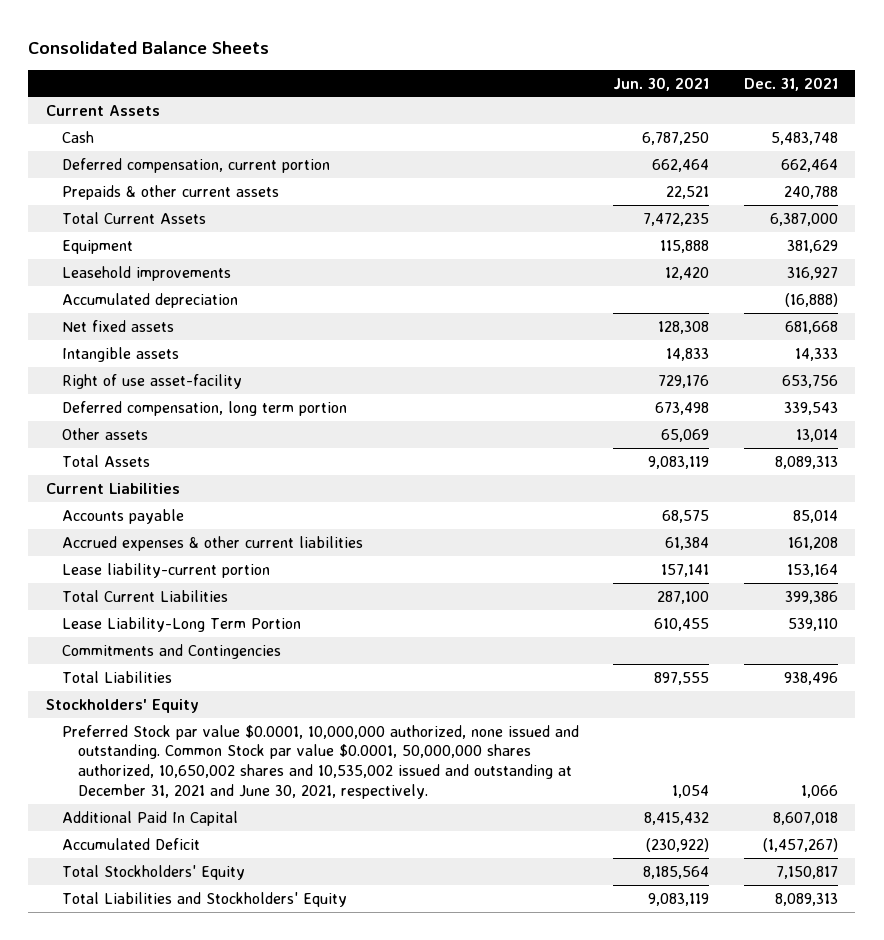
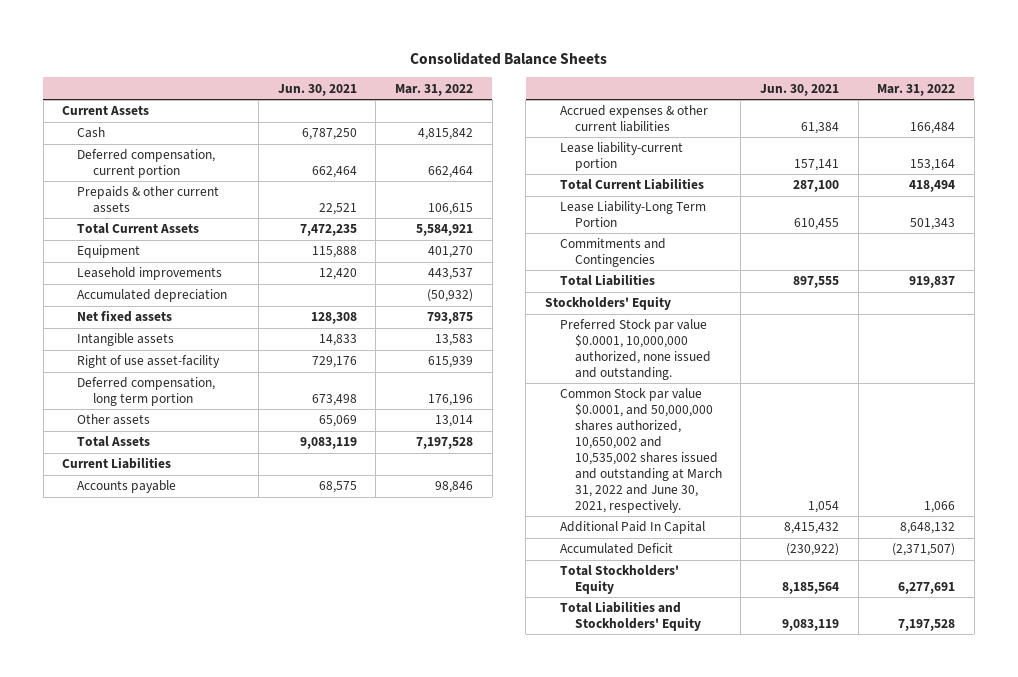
- | Jun. 30, 2021 | Dec. 31, 2021
+ | Jun. 30, 2021 | Mar. 31, 2022
- Preferred Stock par value $0.0001, 10,000,000 authorized, none issued and outstanding. Common Stock par value $0.0001, 50,000,000 shares authorized, 10,650,002 shares and 10,535,002 issued and outstanding at December 31, 2021 and June 30, 2021, respectively. | 1,054 | 1,066
+ Preferred Stock par value $0.0001, 10,000,000 authorized, none issued and outstanding.
+ Common Stock par value $0.0001, and 50,000,000 shares authorized, 10,650,002 and 10,535,002 shares issued and outstanding at March 31, 2022 and June 30, 2021, respectively. | 1,054 | 1,066

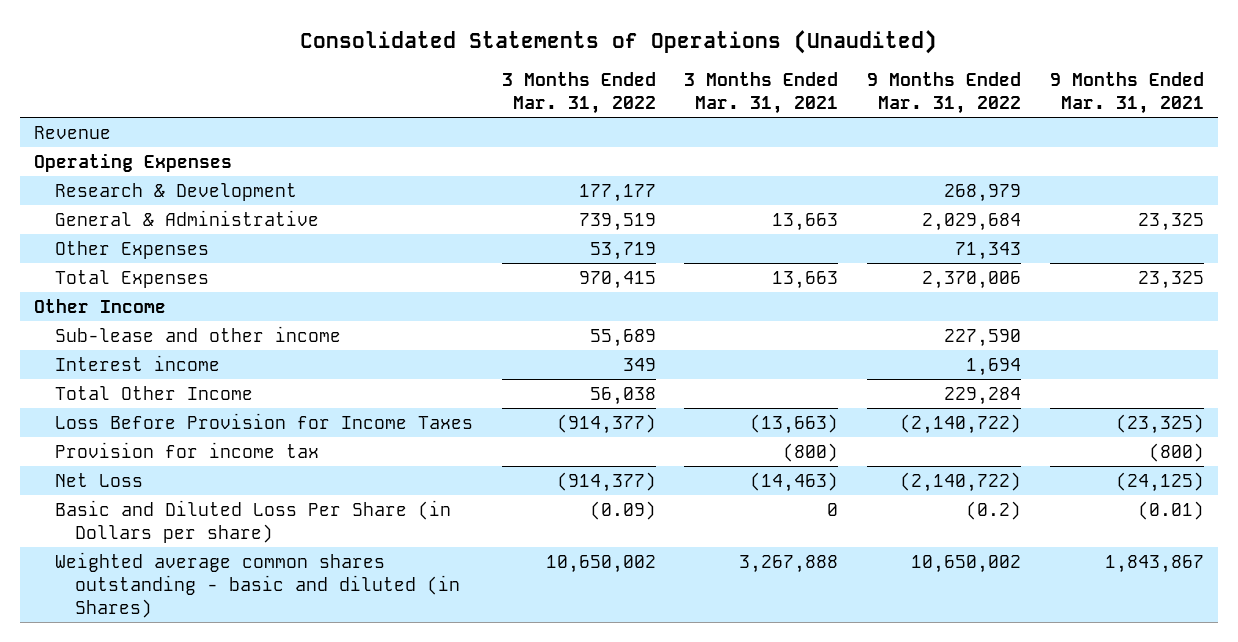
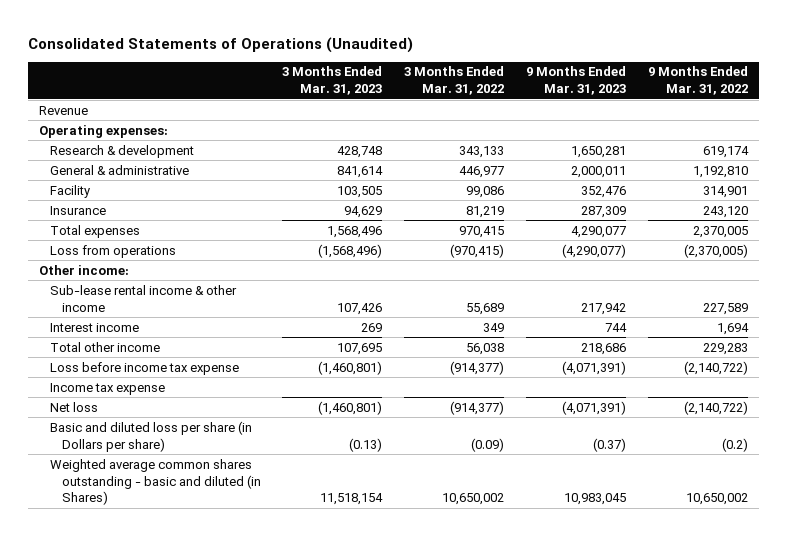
- | 3 Months Ended Mar. 31, 2022 | 3 Months Ended Mar. 31, 2021 | 9 Months Ended Mar. 31, 2022 | 9 Months Ended Mar. 31, 2021
+ | 3 Months Ended Mar. 31, 2023 | 3 Months Ended Mar. 31, 2022 | 9 Months Ended Mar. 31, 2023 | 9 Months Ended Mar. 31, 2022
- Operating Expenses
- Research & Development | 177,177 | | 268,979 |
- General & Administrative | 739,519 | 13,663 | 2,029,684 | 23,325
- Other Expenses | 53,719 | | 71,343 |
- Total Expenses | 970,415 | 13,663 | 2,370,006 | 23,325
- Other Income
- Sub-lease and other income | 55,689 | | 227,590 |
+ Operating expenses:
+ Research & development | 428,748 | 343,133 | 1,650,281 | 619,174
+ General & administrative | 841,614 | 446,977 | 2,000,011 | 1,192,810
+ Facility | 103,505 | 99,086 | 352,476 | 314,901
+ Insurance | 94,629 | 81,219 | 287,309 | 243,120
+ Total expenses | 1,568,496 | 970,415 | 4,290,077 | 2,370,005
+ Loss from operations | (1,568,496) | (970,415) | (4,290,077) | (2,370,005)
+ Other income:
+ Sub-lease rental income & other income | 107,426 | 55,689 | 217,942 | 227,589
- Total Other Income | 56,038 | | 229,284 |
- Loss Before Provision for Income Taxes | (914,377) | (13,663) | (2,140,722) | (23,325)
- Provision for income tax | | (800) | | (800)
- Net Loss | (914,377) | (14,463) | (2,140,722) | (24,125)
- Basic and Diluted Loss Per Share (in Dollars per share) | (0.09) | 0 | (0.2) | (0.01)
+ Total other income | 107,695 | 56,038 | 218,686 | 229,283
+ Loss before income tax expense | (1,460,801) | (914,377) | (4,071,391) | (2,140,722)
+ Income tax expense
+ Net loss | (1,460,801) | (914,377) | (4,071,391) | (2,140,722)
+ Basic and diluted loss per share (in Dollars per share) | (0.13) | (0.09) | (0.37) | (0.2)

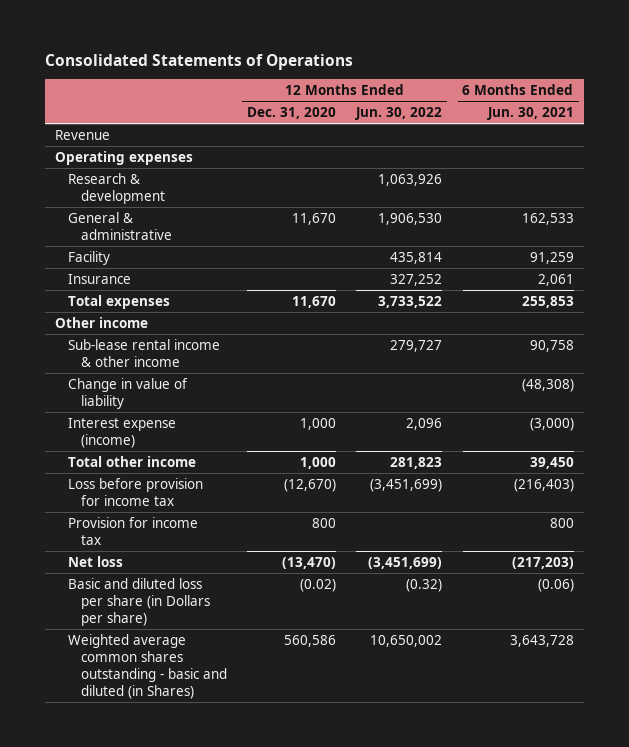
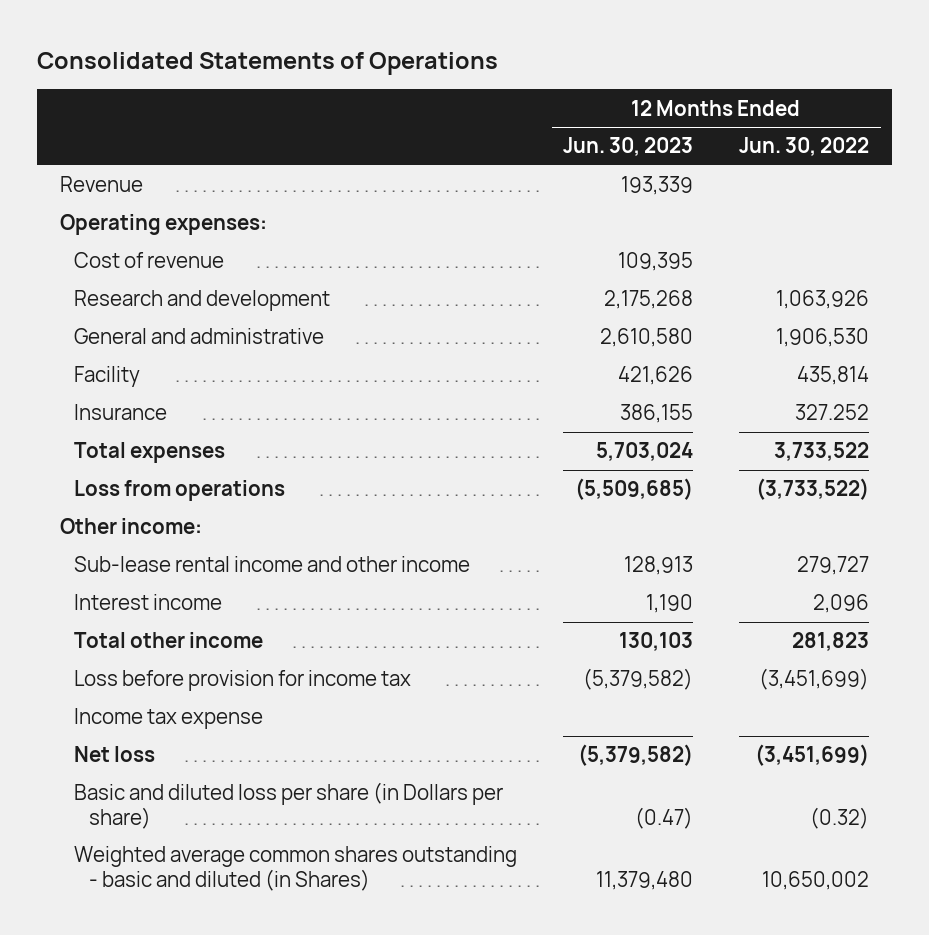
- | 12 Months Ended Dec. 31, 2020 | 12 Months Ended Jun. 30, 2022 | 6 Months Ended Jun. 30, 2021
+ | 12 Months Ended Jun. 30, 2023 | 12 Months Ended Jun. 30, 2022
- Operating expenses
- Research & development | | 1,063,926 |
- General & administrative | 11,670 | 1,906,530 | 162,533
+ Operating expenses:
+ Cost of revenue | 109,395 |
+ Research and development | 2,175,268 | 1,063,926
+ General and administrative | 2,610,580 | 1,906,530
- Insurance | | 327,252 | 2,061
+ Insurance | 386,155 | 327.252
- Other income
- Sub-lease rental income & other income | | 279,727 | 90,758
- Change in value of liability | | | (48,308)
- Interest expense (income) | 1,000 | 2,096 | (3,000)
+ Loss from operations | (5,509,685) | (3,733,522)
+ Other income:
+ Sub-lease rental income and other income | 128,913 | 279,727
+ Interest income | 1,190 | 2,096
- Provision for income tax | 800 | | 800
+ Income tax expense

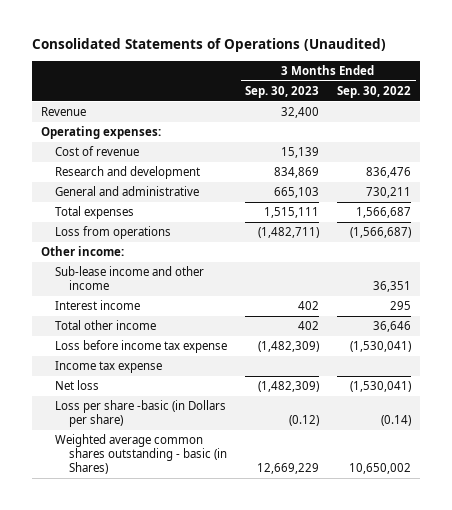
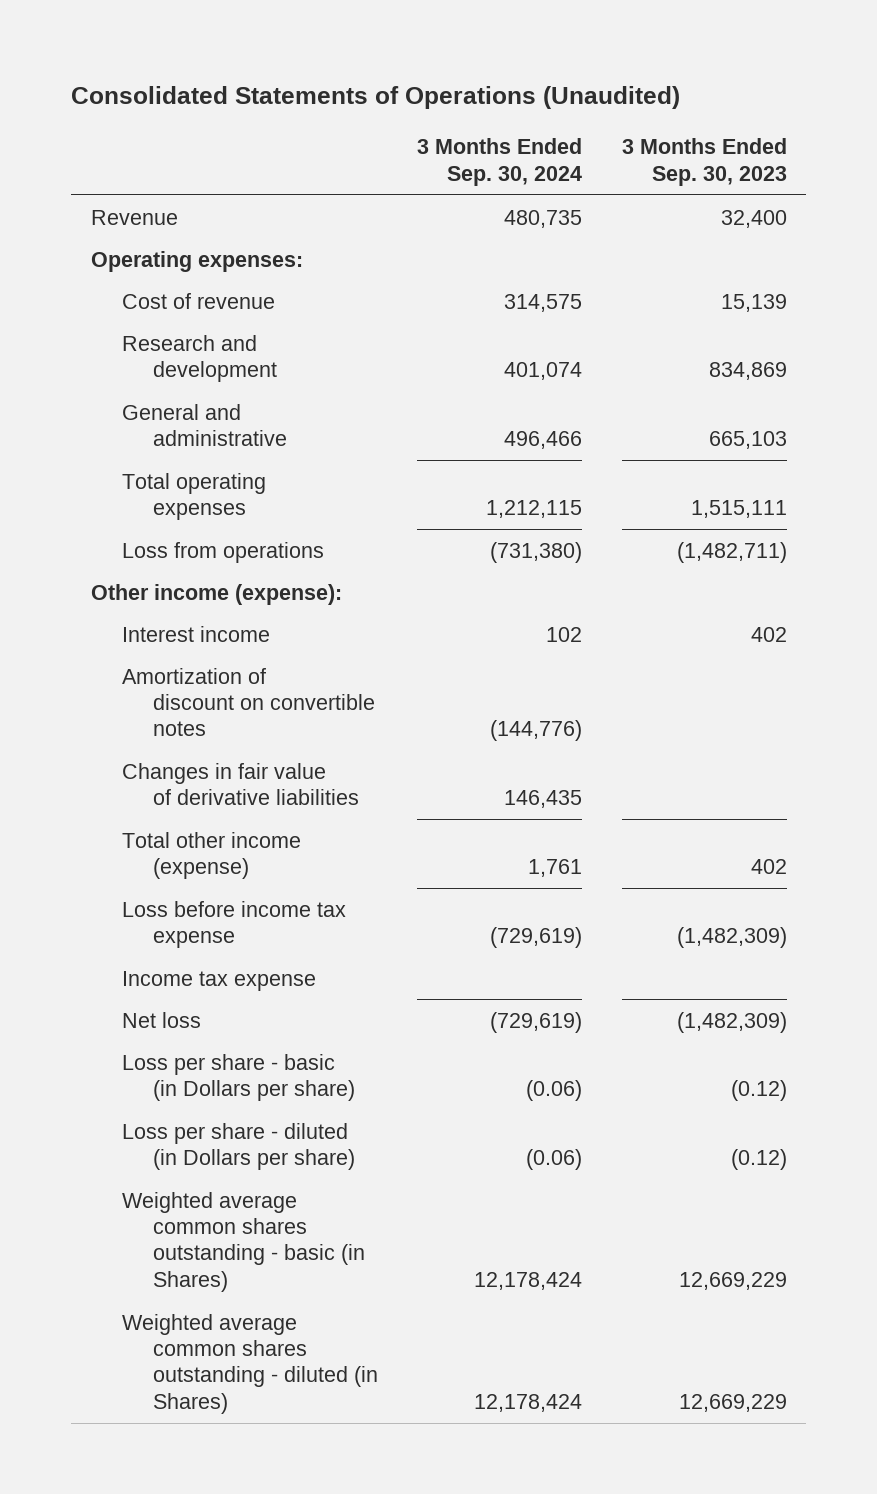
- | 3 Months Ended Sep. 30, 2023 | 3 Months Ended Sep. 30, 2022
+ | 3 Months Ended Sep. 30, 2024 | 3 Months Ended Sep. 30, 2023
- Total expenses | 1,515,111 | 1,566,687
+ Total operating expenses | 1,212,115 | 1,515,111
- Other income:
- Sub-lease income and other income | | 36,351
+ Other income (expense):
- Total other income | 402 | 36,646
+ Amortization of discount on convertible notes | (144,776) |
+ Changes in fair value of derivative liabilities | 146,435 |
+ Total other income (expense) | 1,761 | 402
- Loss per share -basic (in Dollars per share) | (0.12) | (0.14)
+ Loss per share - basic (in Dollars per share) | (0.06) | (0.12)
+ Loss per share - diluted (in Dollars per share) | (0.06) | (0.12)
+ Weighted average common shares outstanding - diluted (in Shares) | 12,178,424 | 12,669,229

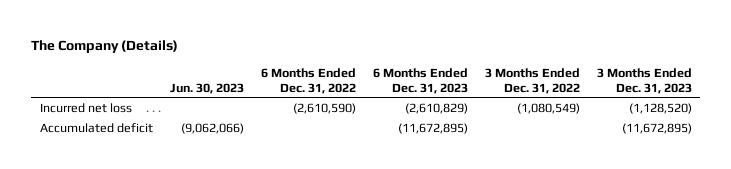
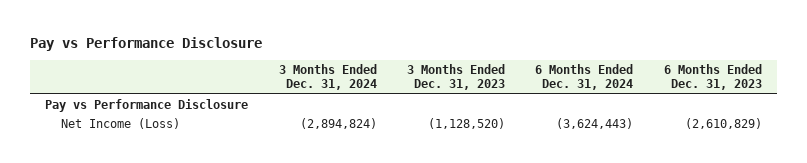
- The Company (Details)
+ Pay vs Performance Disclosure
- | Jun. 30, 2023 | 6 Months Ended Dec. 31, 2022 | 6 Months Ended Dec. 31, 2023 | 3 Months Ended Dec. 31, 2022 | 3 Months Ended Dec. 31, 2023
+ | 3 Months Ended Dec. 31, 2024 | 3 Months Ended Dec. 31, 2023 | 6 Months Ended Dec. 31, 2024 | 6 Months Ended Dec. 31, 2023
- Incurred net loss | | (2,610,590) | (2,610,829) | (1,080,549) | (1,128,520)
- Accumulated deficit | (9,062,066) | | (11,672,895) | | (11,672,895)
+ Pay vs Performance Disclosure
+ Net Income (Loss) | (2,894,824) | (1,128,520) | (3,624,443) | (2,610,829)

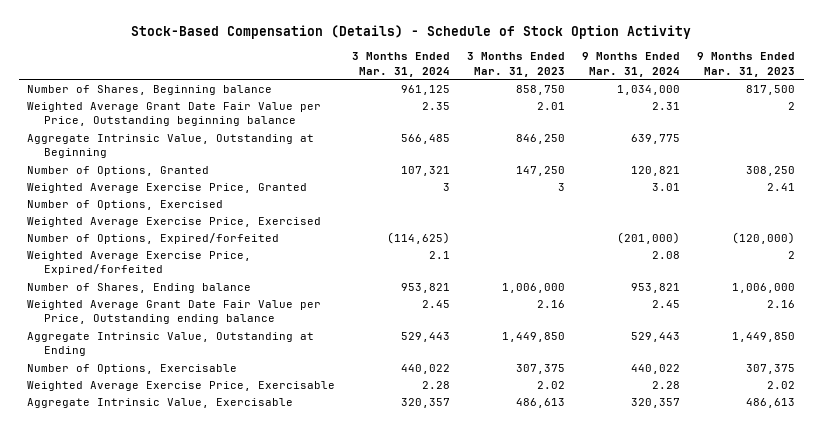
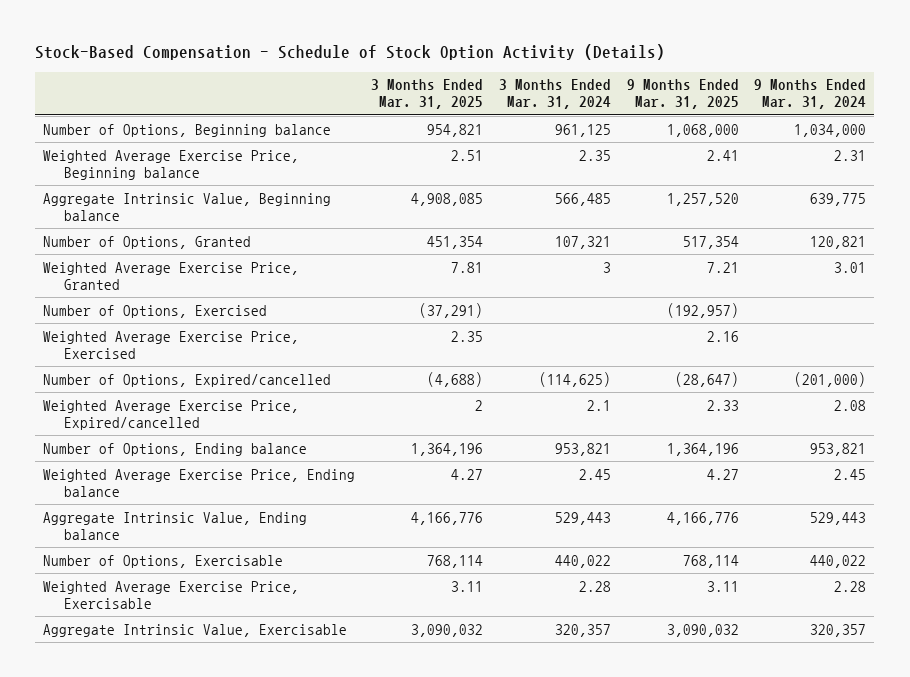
- Stock-Based Compensation (Details) - Schedule of Stock Option Activity
+ Stock-Based Compensation - Schedule of Stock Option Activity (Details)
- | 3 Months Ended Mar. 31, 2024 | 3 Months Ended Mar. 31, 2023 | 9 Months Ended Mar. 31, 2024 | 9 Months Ended Mar. 31, 2023
+ | 3 Months Ended Mar. 31, 2025 | 3 Months Ended Mar. 31, 2024 | 9 Months Ended Mar. 31, 2025 | 9 Months Ended Mar. 31, 2024
- Number of Shares, Beginning balance | 961,125 | 858,750 | 1,034,000 | 817,500
- Weighted Average Grant Date Fair Value per Price, Outstanding beginning balance | 2.35 | 2.01 | 2.31 | 2
- Aggregate Intrinsic Value, Outstanding at Beginning | 566,485 | 846,250 | 639,775 |
+ Number of Options, Beginning balance | 954,821 | 961,125 | 1,068,000 | 1,034,000
+ Weighted Average Exercise Price, Beginning balance | 2.51 | 2.35 | 2.41 | 2.31
+ Aggregate Intrinsic Value, Beginning balance | 4,908,085 | 566,485 | 1,257,520 | 639,775
- Number of Options, Expired/forfeited | (114,625) | | (201,000) | (120,000)
- Weighted Average Exercise Price, Expired/forfeited | 2.1 | | 2.08 | 2
- Number of Shares, Ending balance | 953,821 | 1,006,000 | 953,821 | 1,006,000
- Weighted Average Grant Date Fair Value per Price, Outstanding ending balance | 2.45 | 2.16 | 2.45 | 2.16
- Aggregate Intrinsic Value, Outstanding at Ending | 529,443 | 1,449,850 | 529,443 | 1,449,850
+ Number of Options, Expired/cancelled | (4,688) | (114,625) | (28,647) | (201,000)
+ Weighted Average Exercise Price, Expired/cancelled | 2 | 2.1 | 2.33 | 2.08
+ Number of Options, Ending balance | 1,364,196 | 953,821 | 1,364,196 | 953,821
+ Weighted Average Exercise Price, Ending balance | 4.27 | 2.45 | 4.27 | 2.45
+ Aggregate Intrinsic Value, Ending balance | 4,166,776 | 529,443 | 4,166,776 | 529,443

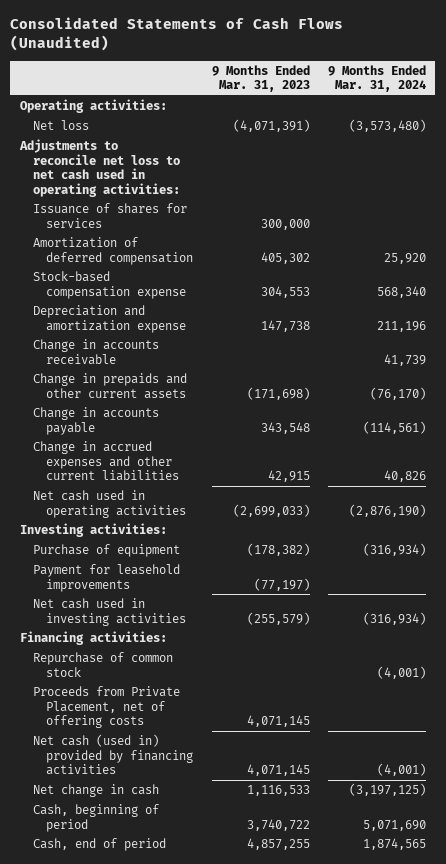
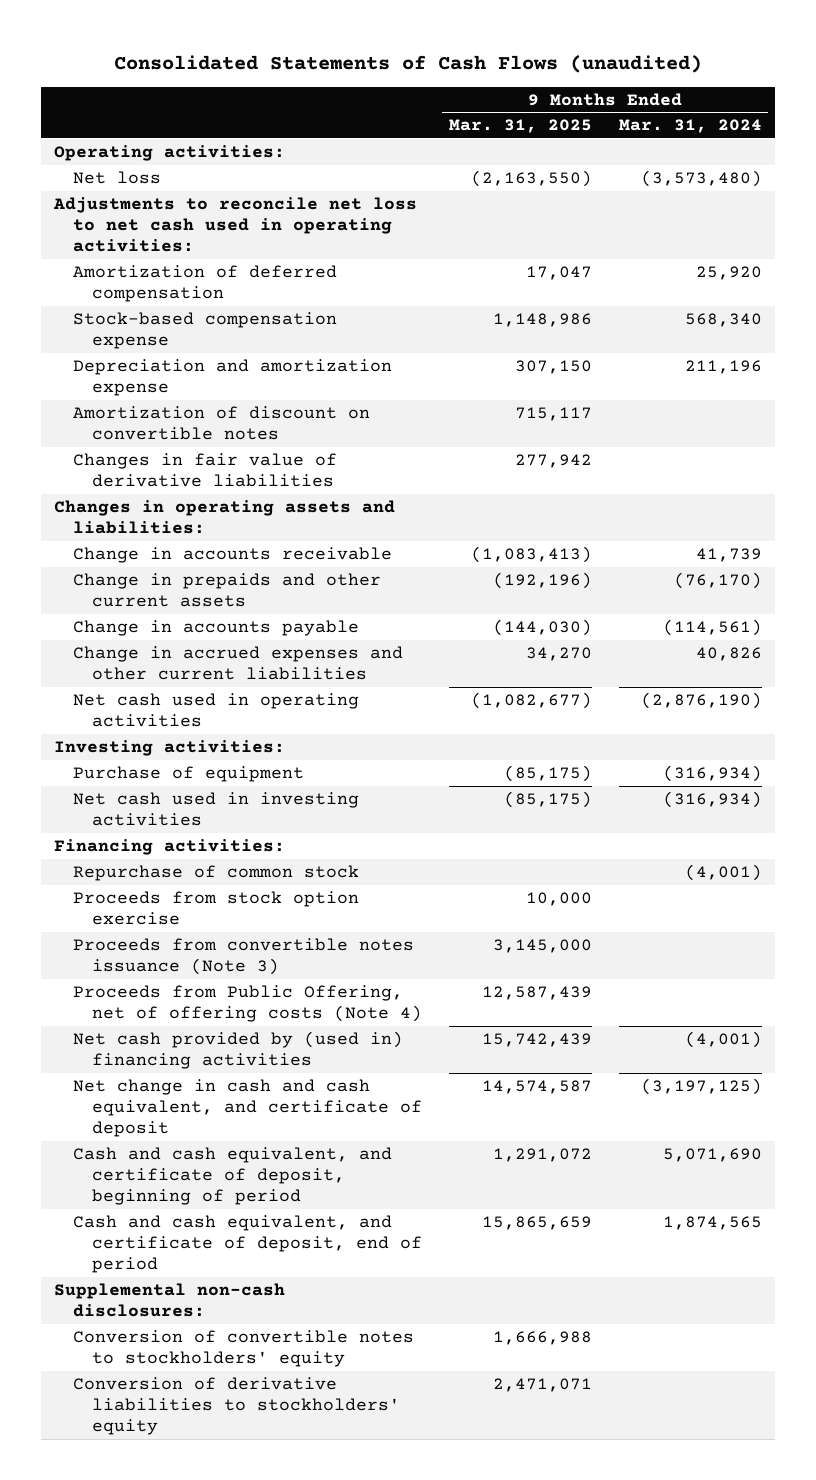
- Consolidated Statements of Cash Flows (Unaudited)
+ Consolidated Statements of Cash Flows (unaudited)
- | 9 Months Ended Mar. 31, 2023 | 9 Months Ended Mar. 31, 2024
+ | 9 Months Ended Mar. 31, 2025 | 9 Months Ended Mar. 31, 2024
- Issuance of shares for services | 300,000 |
+ Amortization of discount on convertible notes | 715,117 |
+ Changes in fair value of derivative liabilities | 277,942 |
+ Changes in operating assets and liabilities:
- Payment for leasehold improvements | (77,197) |
- Proceeds from Private Placement, net of offering costs | 4,071,145 |
- Net cash (used in) provided by financing activities | 4,071,145 | (4,001)
- Net change in cash | 1,116,533 | (3,197,125)
- Cash, beginning of period | 3,740,722 | 5,071,690
- Cash, end of period | 4,857,255 | 1,874,565
+ Proceeds from stock option exercise | 10,000 |
+ Proceeds from convertible notes issuance (Note 3) | 3,145,000 |
+ Proceeds from Public Offering, net of offering costs (Note 4) | 12,587,439 |
+ Net cash provided by (used in) financing activities | 15,742,439 | (4,001)
+ Net change in cash and cash equivalent, and certificate of deposit | 14,574,587 | (3,197,125)
+ Cash and cash equivalent, and certificate of deposit, beginning of period | 1,291,072 | 5,071,690
+ Cash and cash equivalent, and certificate of deposit, end of period | 15,865,659 | 1,874,565
+ Supplemental non-cash disclosures:
+ Conversion of convertible notes to stockholders' equity | 1,666,988 |
+ Conversion of derivative liabilities to stockholders' equity | 2,471,071 |

